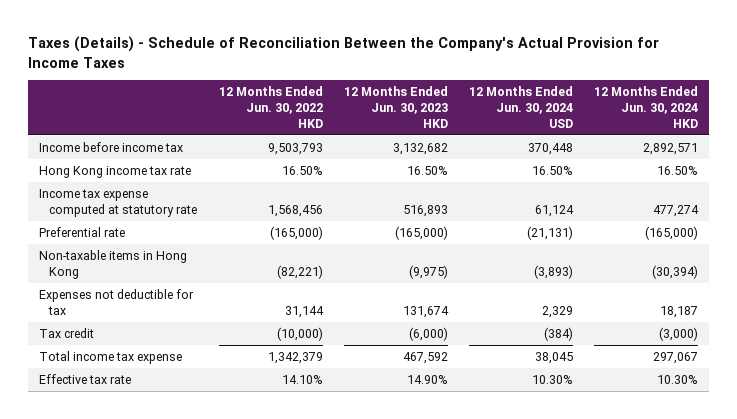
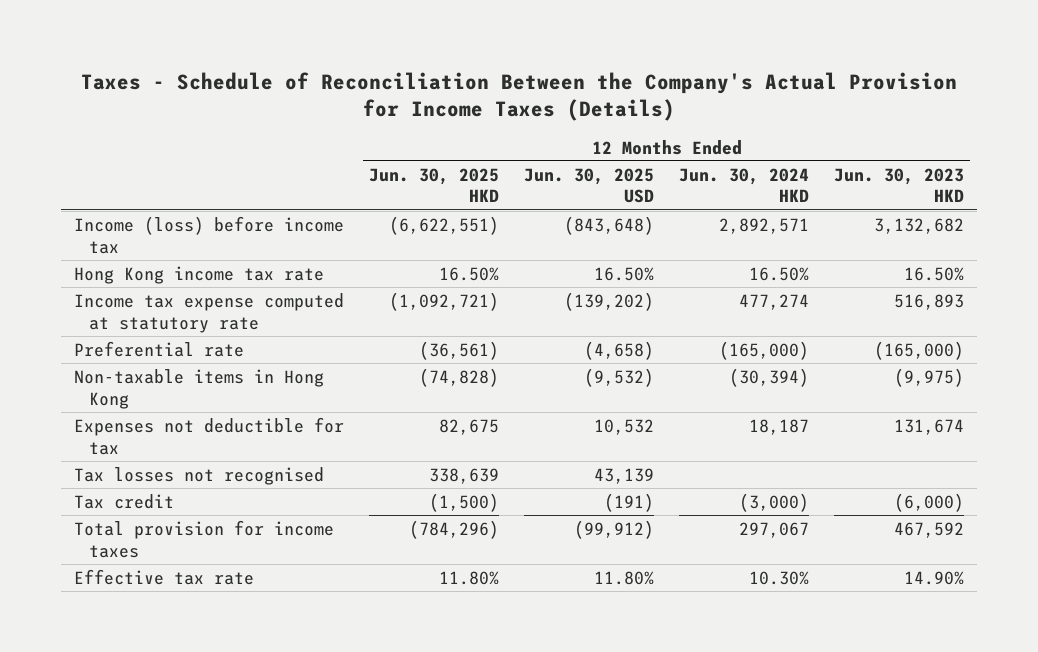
- Taxes (Details) - Schedule of Reconciliation Between the Company's Actual Provision for Income Taxes
+ Taxes - Schedule of Reconciliation Between the Company's Actual Provision for Income Taxes (Details)
- | 12 Months Ended Jun. 30, 2022 HKD | 12 Months Ended Jun. 30, 2023 HKD | 12 Months Ended Jun. 30, 2024 USD | 12 Months Ended Jun. 30, 2024 HKD
+ | 12 Months Ended Jun. 30, 2025 HKD | 12 Months Ended Jun. 30, 2025 USD | 12 Months Ended Jun. 30, 2024 HKD | 12 Months Ended Jun. 30, 2023 HKD
- Income before income tax | 9,503,793 | 3,132,682 | 370,448 | 2,892,571
+ Income (loss) before income tax | (6,622,551) | (843,648) | 2,892,571 | 3,132,682
+ Tax losses not recognised | 338,639 | 43,139 | |
- Total income tax expense | 1,342,379 | 467,592 | 38,045 | 297,067
+ Total provision for income taxes | (784,296) | (99,912) | 297,067 | 467,592

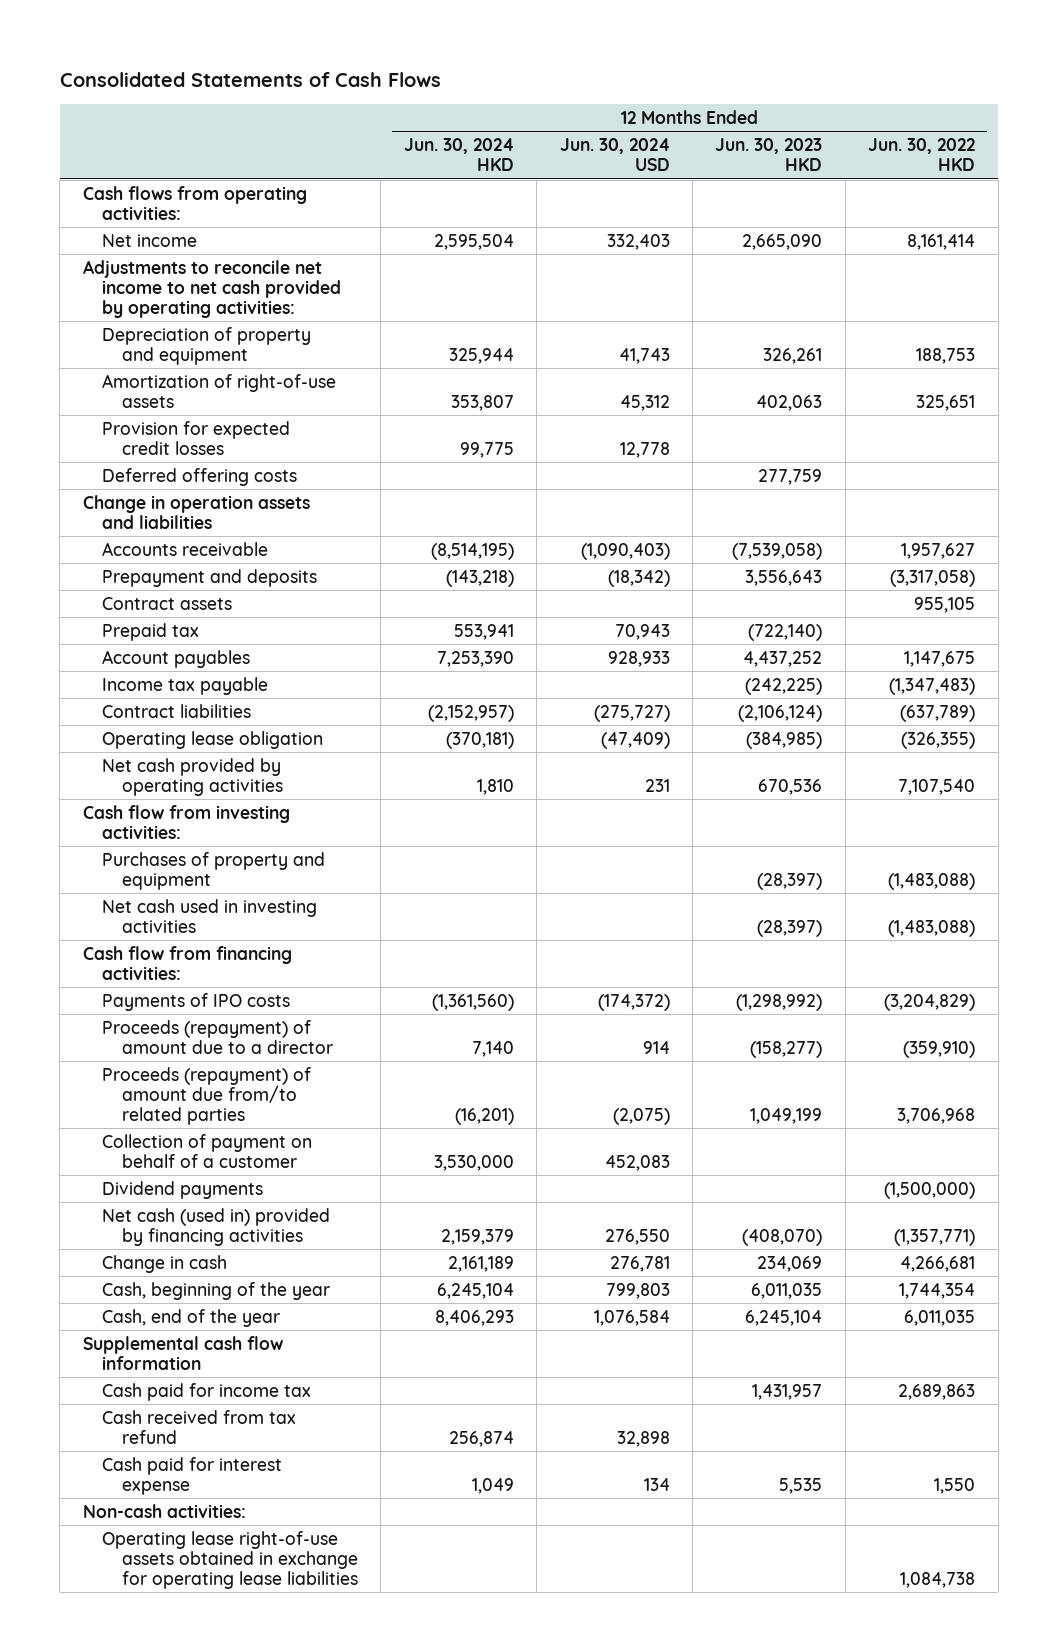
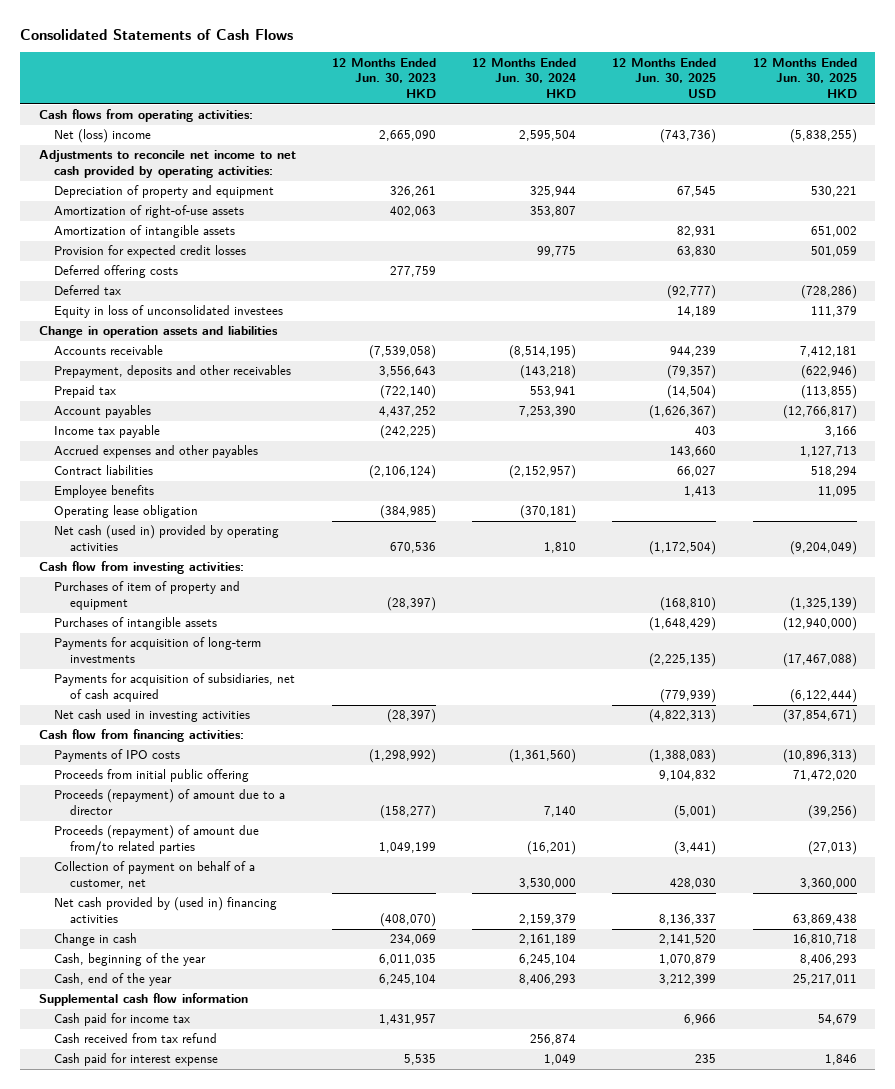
- | 12 Months Ended Jun. 30, 2024 HKD | 12 Months Ended Jun. 30, 2024 USD | 12 Months Ended Jun. 30, 2023 HKD | 12 Months Ended Jun. 30, 2022 HKD
+ | 12 Months Ended Jun. 30, 2023 HKD | 12 Months Ended Jun. 30, 2024 HKD | 12 Months Ended Jun. 30, 2025 USD | 12 Months Ended Jun. 30, 2025 HKD
- Net income | 2,595,504 | 332,403 | 2,665,090 | 8,161,414
+ Net (loss) income | 2,665,090 | 2,595,504 | (743,736) | (5,838,255)
+ Amortization of intangible assets | | | 82,931 | 651,002
+ Deferred tax | | | (92,777) | (728,286)
+ Equity in loss of unconsolidated investees | | | 14,189 | 111,379
- Prepayment and deposits | (143,218) | (18,342) | 3,556,643 | (3,317,058)
- Contract assets | | | | 955,105
+ Prepayment, deposits and other receivables | 3,556,643 | (143,218) | (79,357) | (622,946)
+ Accrued expenses and other payables | | | 143,660 | 1,127,713
+ Employee benefits | | | 1,413 | 11,095
- Net cash provided by operating activities | 1,810 | 231 | 670,536 | 7,107,540
+ Net cash (used in) provided by operating activities | 670,536 | 1,810 | (1,172,504) | (9,204,049)
- Purchases of property and equipment | | | (28,397) | (1,483,088)
+ Purchases of item of property and equipment | (28,397) | | (168,810) | (1,325,139)
+ Purchases of intangible assets | | | (1,648,429) | (12,940,000)
+ Payments for acquisition of long-term investments | | | (2,225,135) | (17,467,088)
+ Payments for acquisition of subsidiaries, net of cash acquired | | | (779,939) | (6,122,444)
+ Proceeds from initial public offering | | | 9,104,832 | 71,472,020
- Collection of payment on behalf of a customer | 3,530,000 | 452,083 | |
- Dividend payments | | | | (1,500,000)
- Net cash (used in) provided by financing activities | 2,159,379 | 276,550 | (408,070) | (1,357,771)
+ Collection of payment on behalf of a customer, net | | 3,530,000 | 428,030 | 3,360,000
+ Net cash provided by (used in) financing activities | (408,070) | 2,159,379 | 8,136,337 | 63,869,438
- Non-cash activities:
- Operating lease right-of-use assets obtained in exchange for operating lease liabilities | | | | 1,084,738

